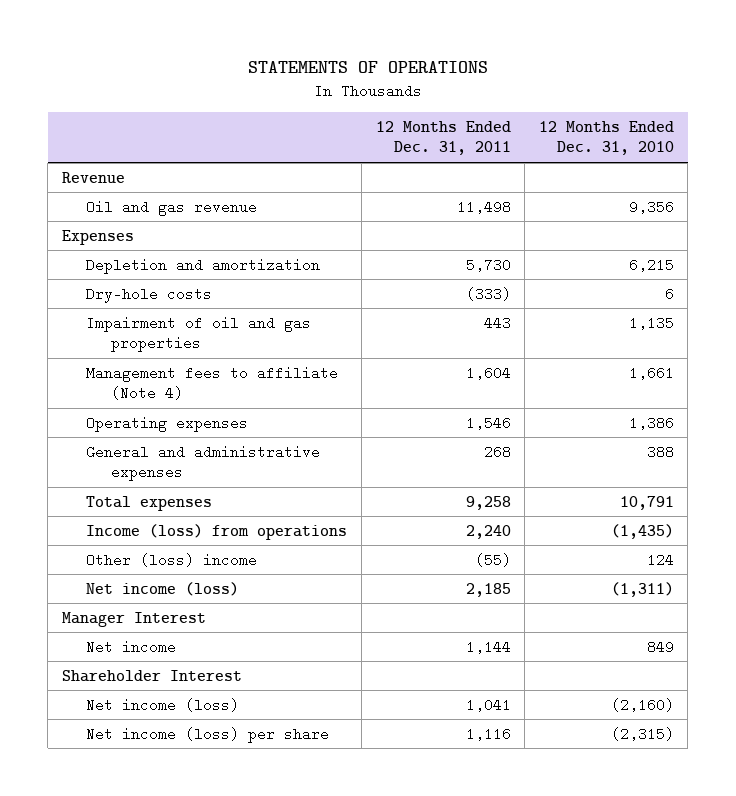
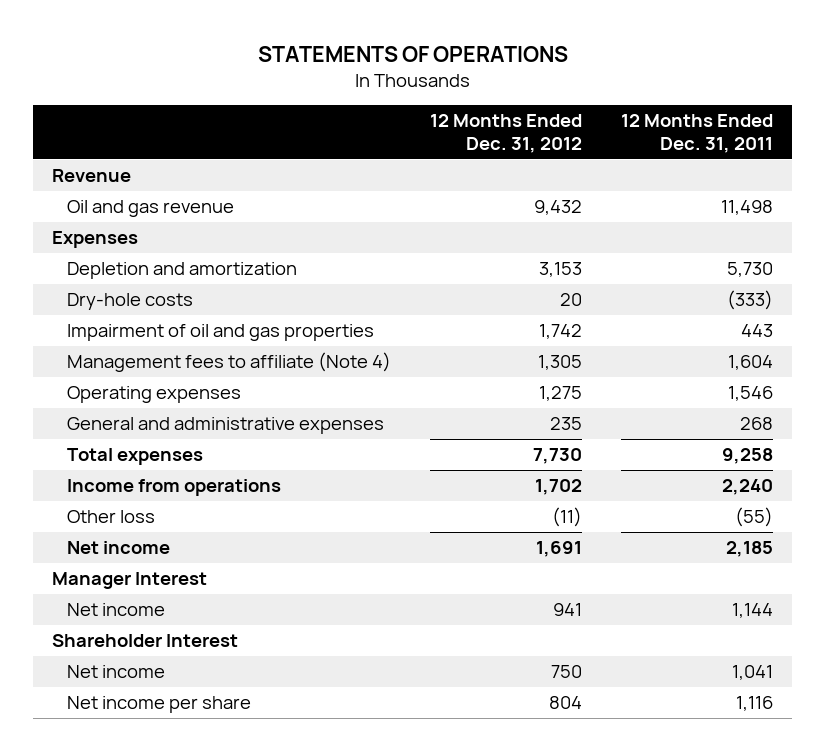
- | 12 Months Ended Dec. 31, 2011 | 12 Months Ended Dec. 31, 2010
+ | 12 Months Ended Dec. 31, 2012 | 12 Months Ended Dec. 31, 2011
- Income (loss) from operations | 2,240 | (1,435)
- Other (loss) income | (55) | 124
- Net income (loss) | 2,185 | (1,311)
+ Income from operations | 1,702 | 2,240
+ Other loss | (11) | (55)
+ Net income | 1,691 | 2,185
- Net income (loss) | 1,041 | (2,160)
- Net income (loss) per share | 1,116 | (2,315)
+ Net income | 750 | 1,041
+ Net income per share | 804 | 1,116

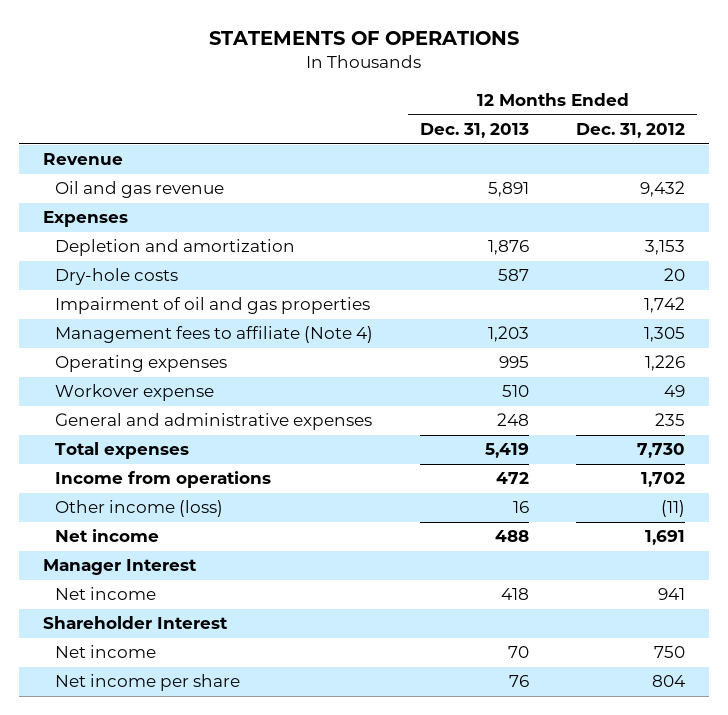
- | 12 Months Ended Dec. 31, 2012 | 12 Months Ended Dec. 31, 2011
+ | 12 Months Ended Dec. 31, 2013 | 12 Months Ended Dec. 31, 2012
- Operating expenses | 1,275 | 1,546
+ Operating expenses | 995 | 1,226
+ Workover expense | 510 | 49
- Other loss | (11) | (55)
+ Other income (loss) | 16 | (11)

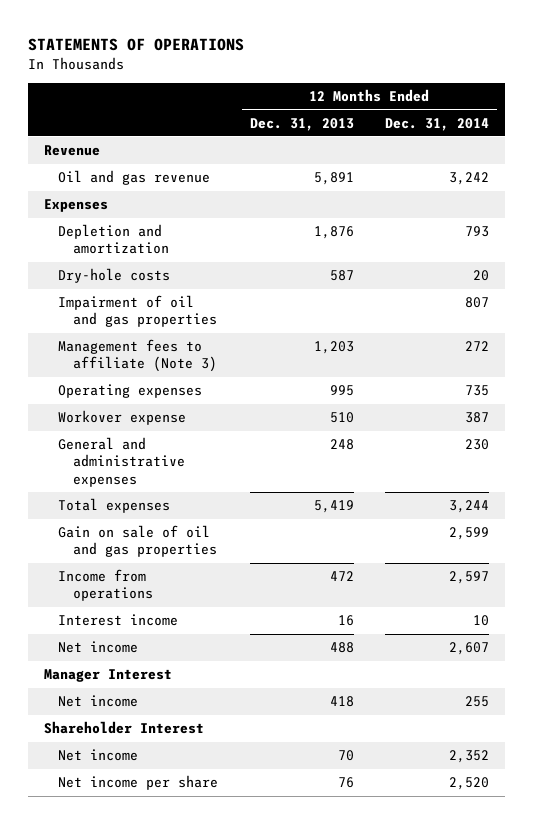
- | 12 Months Ended Dec. 31, 2013 | 12 Months Ended Dec. 31, 2012
+ | 12 Months Ended Dec. 31, 2013 | 12 Months Ended Dec. 31, 2014
- Management fees to affiliate (Note 4) | 1,203 | 1,305
+ Management fees to affiliate (Note 3) | 1,203 | 272
+ Gain on sale of oil and gas properties | | 2,599
- Other income (loss) | 16 | (11)
+ Interest income | 16 | 10

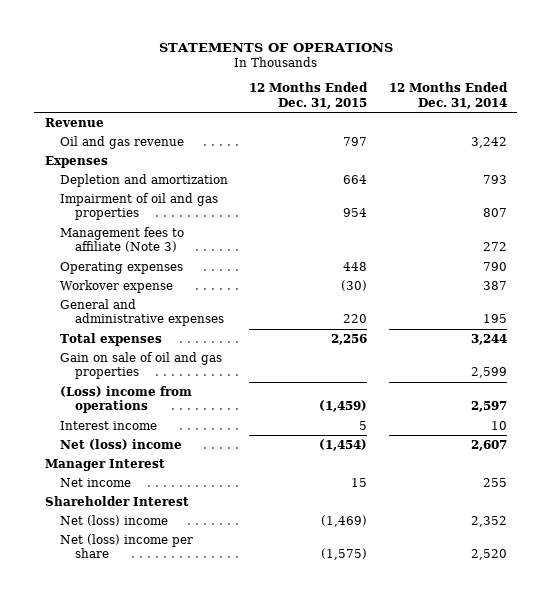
- | 12 Months Ended Dec. 31, 2013 | 12 Months Ended Dec. 31, 2014
+ | 12 Months Ended Dec. 31, 2015 | 12 Months Ended Dec. 31, 2014
- Dry-hole costs | 587 | 20
- Operating expenses | 995 | 735
+ Operating expenses | 448 | 790
- General and administrative expenses | 248 | 230
+ General and administrative expenses | 220 | 195
- Income from operations | 472 | 2,597
+ (Loss) income from operations | (1,459) | 2,597
- Net income | 488 | 2,607
+ Net (loss) income | (1,454) | 2,607
- Net income | 70 | 2,352
- Net income per share | 76 | 2,520
+ Net (loss) income | (1,469) | 2,352
+ Net (loss) income per share | (1,575) | 2,520

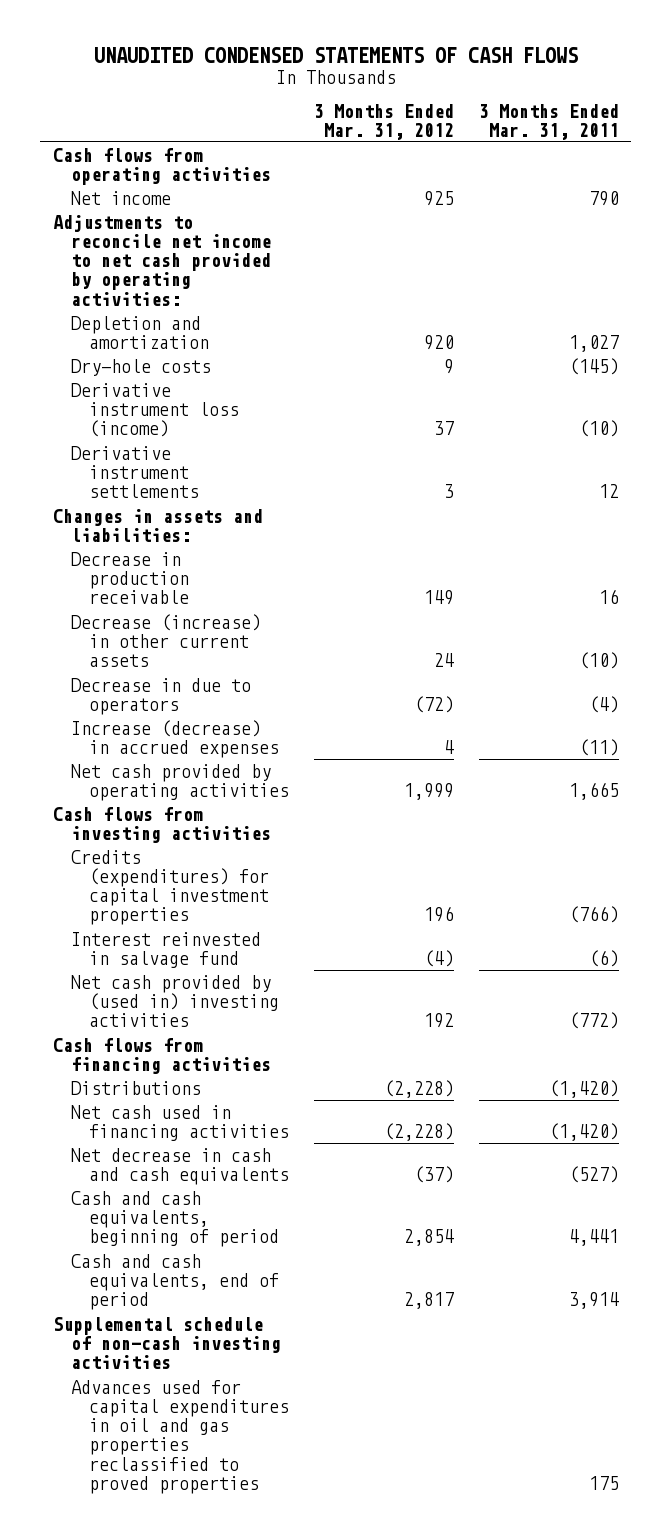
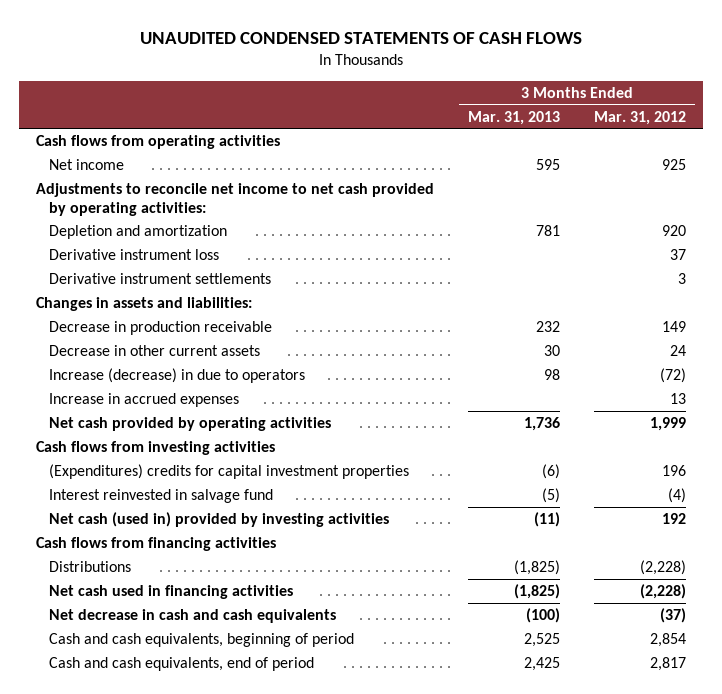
- | 3 Months Ended Mar. 31, 2012 | 3 Months Ended Mar. 31, 2011
+ | 3 Months Ended Mar. 31, 2013 | 3 Months Ended Mar. 31, 2012
- Dry-hole costs | 9 | (145)
- Derivative instrument loss (income) | 37 | (10)
+ Derivative instrument loss | | 37
- Decrease (increase) in other current assets | 24 | (10)
- Decrease in due to operators | (72) | (4)
- Increase (decrease) in accrued expenses | 4 | (11)
+ Decrease in other current assets | 30 | 24
+ Increase (decrease) in due to operators | 98 | (72)
+ Increase in accrued expenses | | 13
- Credits (expenditures) for capital investment properties | 196 | (766)
+ (Expenditures) credits for capital investment properties | (6) | 196
- Net cash provided by (used in) investing activities | 192 | (772)
+ Net cash (used in) provided by investing activities | (11) | 192
- Supplemental schedule of non-cash investing activities
- Advances used for capital expenditures in oil and gas properties reclassified to proved properties | | 175

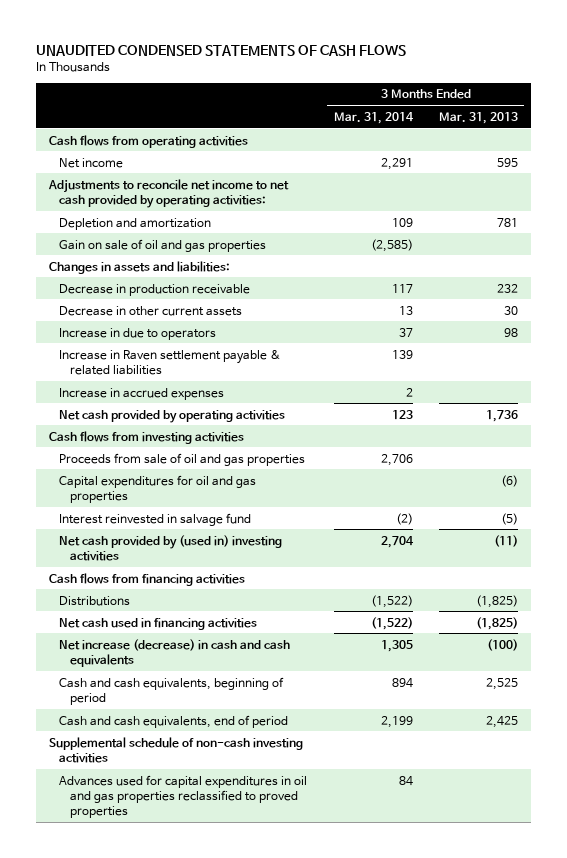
- | 3 Months Ended Mar. 31, 2013 | 3 Months Ended Mar. 31, 2012
+ | 3 Months Ended Mar. 31, 2014 | 3 Months Ended Mar. 31, 2013
- Derivative instrument loss | | 37
- Derivative instrument settlements | | 3
+ Gain on sale of oil and gas properties | (2,585) |
- Increase (decrease) in due to operators | 98 | (72)
+ Increase in due to operators | 37 | 98
+ Increase in Raven settlement payable & related liabilities | 139 |
- (Expenditures) credits for capital investment properties | (6) | 196
+ Proceeds from sale of oil and gas properties | 2,706 |
+ Capital expenditures for oil and gas properties | | (6)
- Net cash (used in) provided by investing activities | (11) | 192
+ Net cash provided by (used in) investing activities | 2,704 | (11)
- Net decrease in cash and cash equivalents | (100) | (37)
+ Net increase (decrease) in cash and cash equivalents | 1,305 | (100)
+ Supplemental schedule of non-cash investing activities
+ Advances used for capital expenditures in oil and gas properties reclassified to proved properties | 84 |

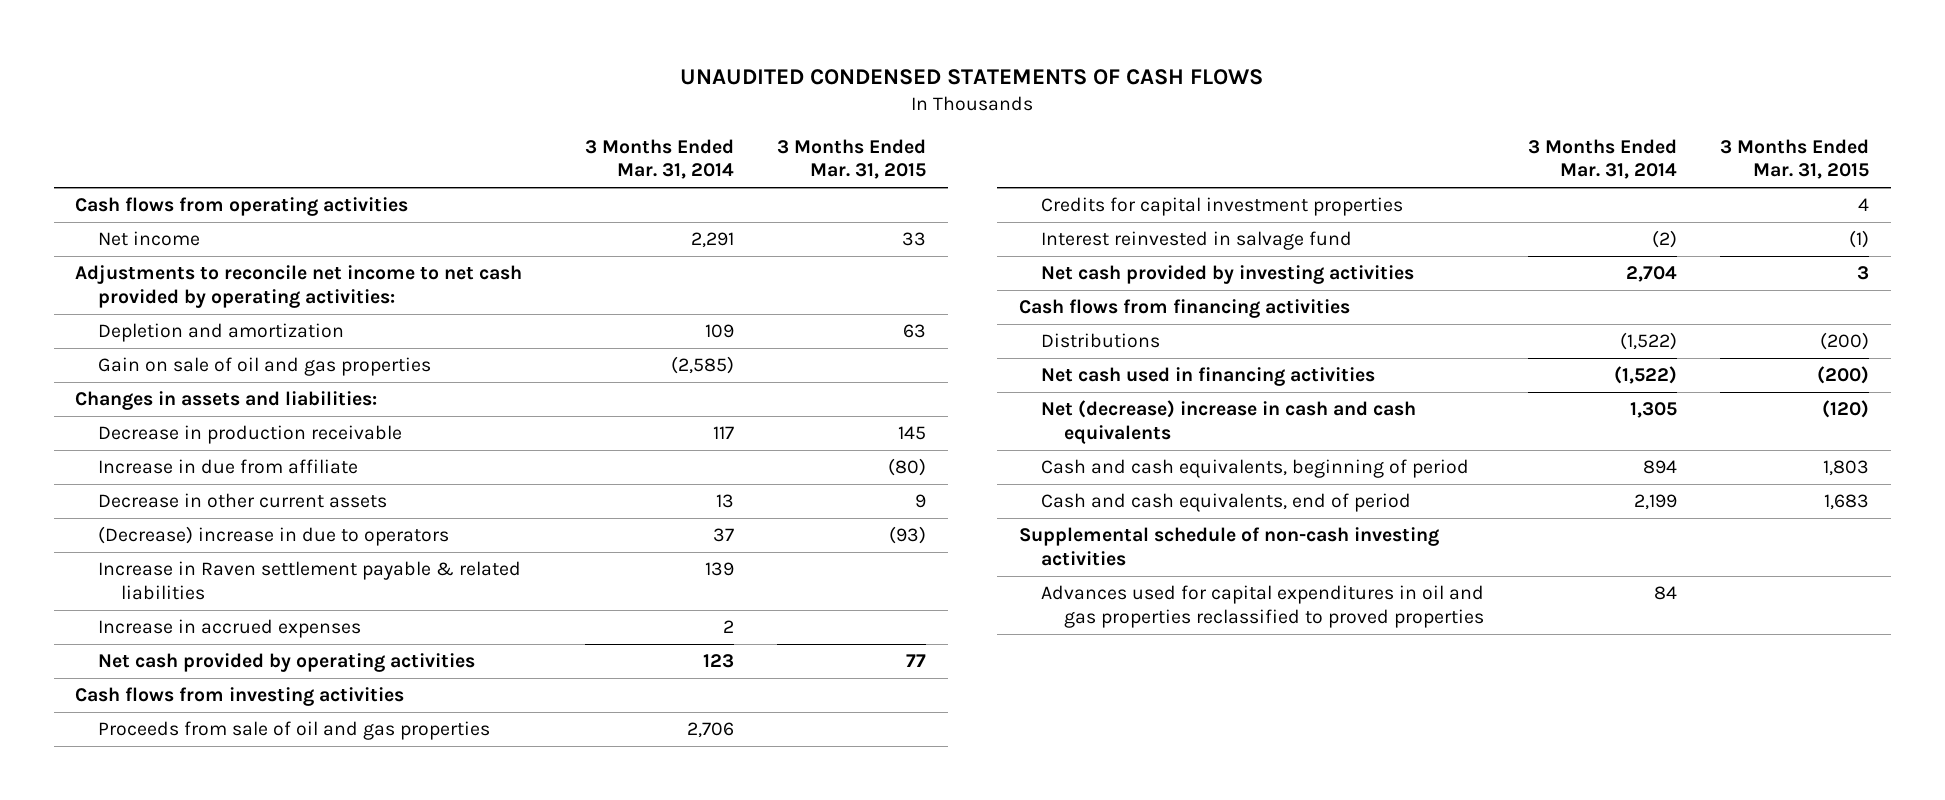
- | 3 Months Ended Mar. 31, 2014 | 3 Months Ended Mar. 31, 2013
+ | 3 Months Ended Mar. 31, 2014 | 3 Months Ended Mar. 31, 2015
+ Increase in due from affiliate | | (80)
- Increase in due to operators | 37 | 98
+ (Decrease) increase in due to operators | 37 | (93)
- Capital expenditures for oil and gas properties | | (6)
+ Credits for capital investment properties | | 4
- Net cash provided by (used in) investing activities | 2,704 | (11)
+ Net cash provided by investing activities | 2,704 | 3
- Net increase (decrease) in cash and cash equivalents | 1,305 | (100)
+ Net (decrease) increase in cash and cash equivalents | 1,305 | (120)

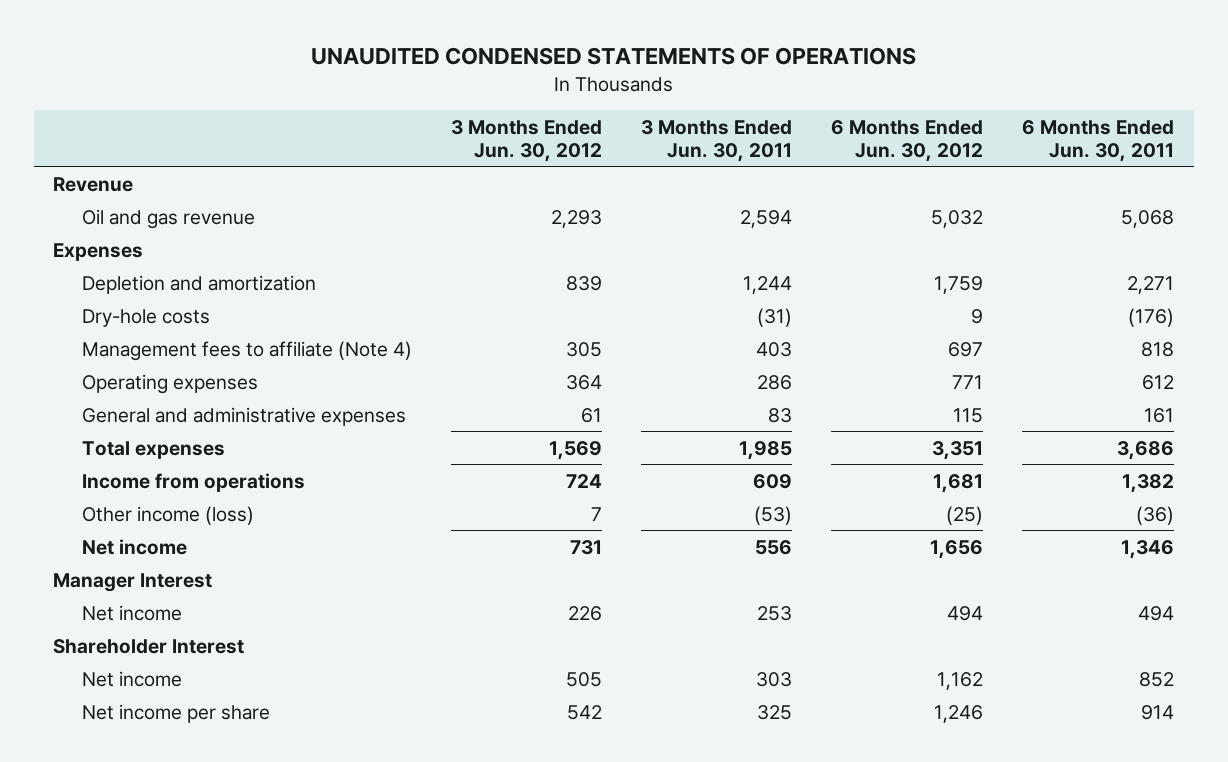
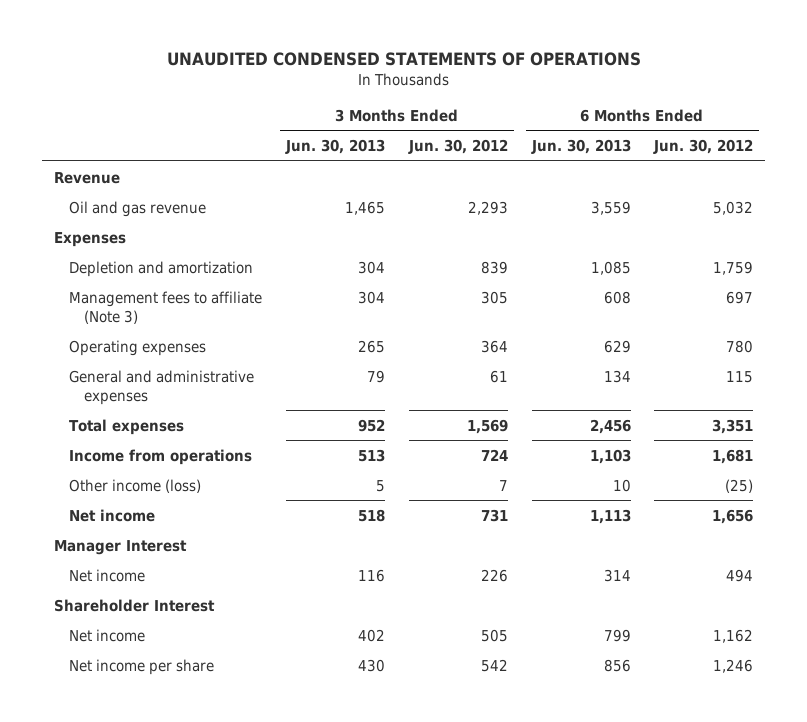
- | 3 Months Ended Jun. 30, 2012 | 3 Months Ended Jun. 30, 2011 | 6 Months Ended Jun. 30, 2012 | 6 Months Ended Jun. 30, 2011
+ | 3 Months Ended Jun. 30, 2013 | 3 Months Ended Jun. 30, 2012 | 6 Months Ended Jun. 30, 2013 | 6 Months Ended Jun. 30, 2012
- Dry-hole costs | | (31) | 9 | (176)
- Management fees to affiliate (Note 4) | 305 | 403 | 697 | 818
- Operating expenses | 364 | 286 | 771 | 612
+ Management fees to affiliate (Note 3) | 304 | 305 | 608 | 697
+ Operating expenses | 265 | 364 | 629 | 780

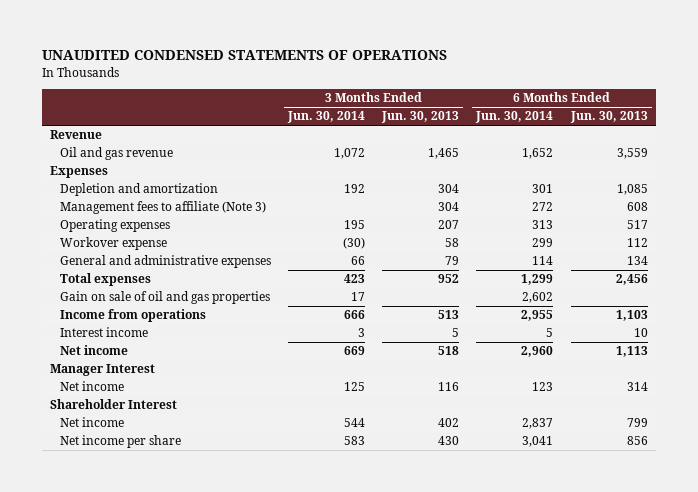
- | 3 Months Ended Jun. 30, 2013 | 3 Months Ended Jun. 30, 2012 | 6 Months Ended Jun. 30, 2013 | 6 Months Ended Jun. 30, 2012
+ | 3 Months Ended Jun. 30, 2014 | 3 Months Ended Jun. 30, 2013 | 6 Months Ended Jun. 30, 2014 | 6 Months Ended Jun. 30, 2013
- Operating expenses | 265 | 364 | 629 | 780
+ Operating expenses | 195 | 207 | 313 | 517
+ Workover expense | (30) | 58 | 299 | 112
+ Gain on sale of oil and gas properties | 17 | | 2,602 |
- Other income (loss) | 5 | 7 | 10 | (25)
+ Interest income | 3 | 5 | 5 | 10

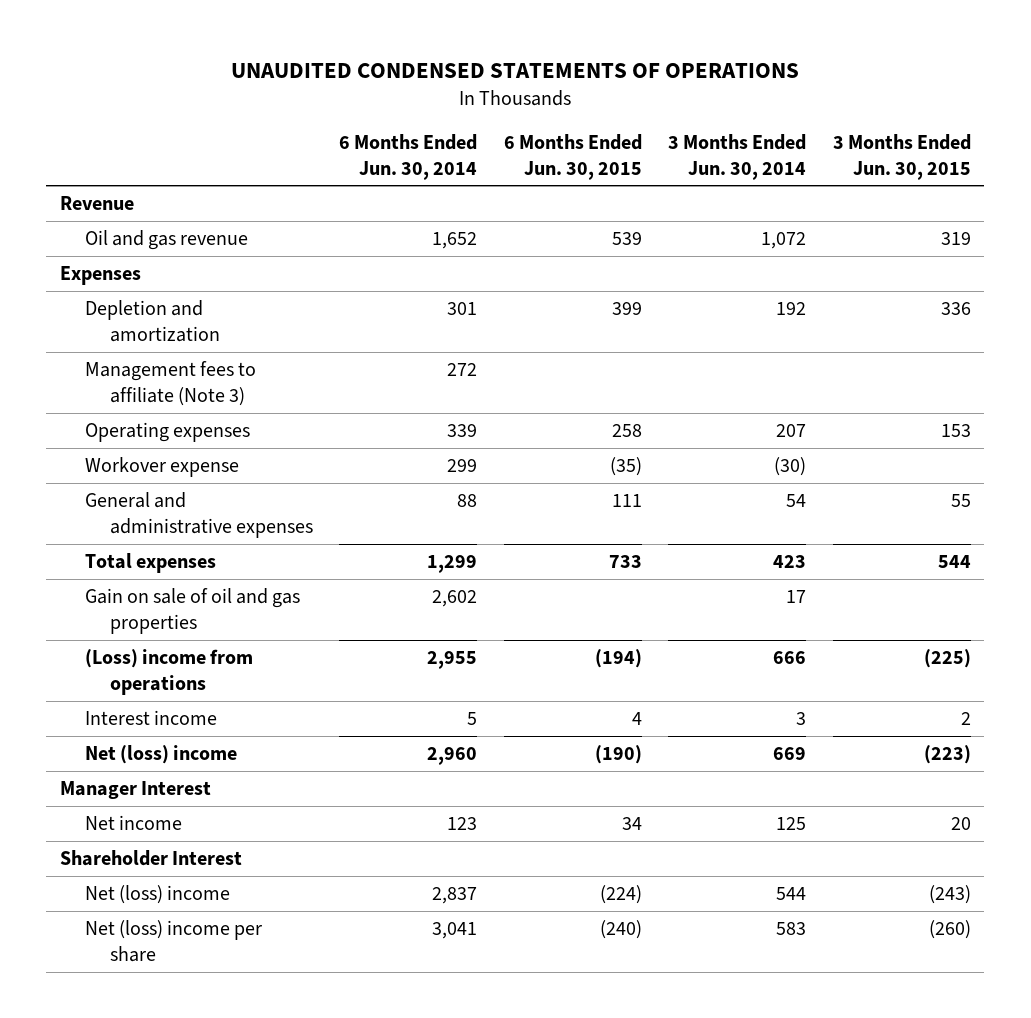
- | 3 Months Ended Jun. 30, 2014 | 3 Months Ended Jun. 30, 2013 | 6 Months Ended Jun. 30, 2014 | 6 Months Ended Jun. 30, 2013
+ | 6 Months Ended Jun. 30, 2014 | 6 Months Ended Jun. 30, 2015 | 3 Months Ended Jun. 30, 2014 | 3 Months Ended Jun. 30, 2015
- Operating expenses | 195 | 207 | 313 | 517
+ Operating expenses | 339 | 258 | 207 | 153
- General and administrative expenses | 66 | 79 | 114 | 134
+ General and administrative expenses | 88 | 111 | 54 | 55
- Income from operations | 666 | 513 | 2,955 | 1,103
+ (Loss) income from operations | 2,955 | (194) | 666 | (225)
- Net income | 669 | 518 | 2,960 | 1,113
+ Net (loss) income | 2,960 | (190) | 669 | (223)
- Net income | 544 | 402 | 2,837 | 799
- Net income per share | 583 | 430 | 3,041 | 856
+ Net (loss) income | 2,837 | (224) | 544 | (243)
+ Net (loss) income per share | 3,041 | (240) | 583 | (260)

